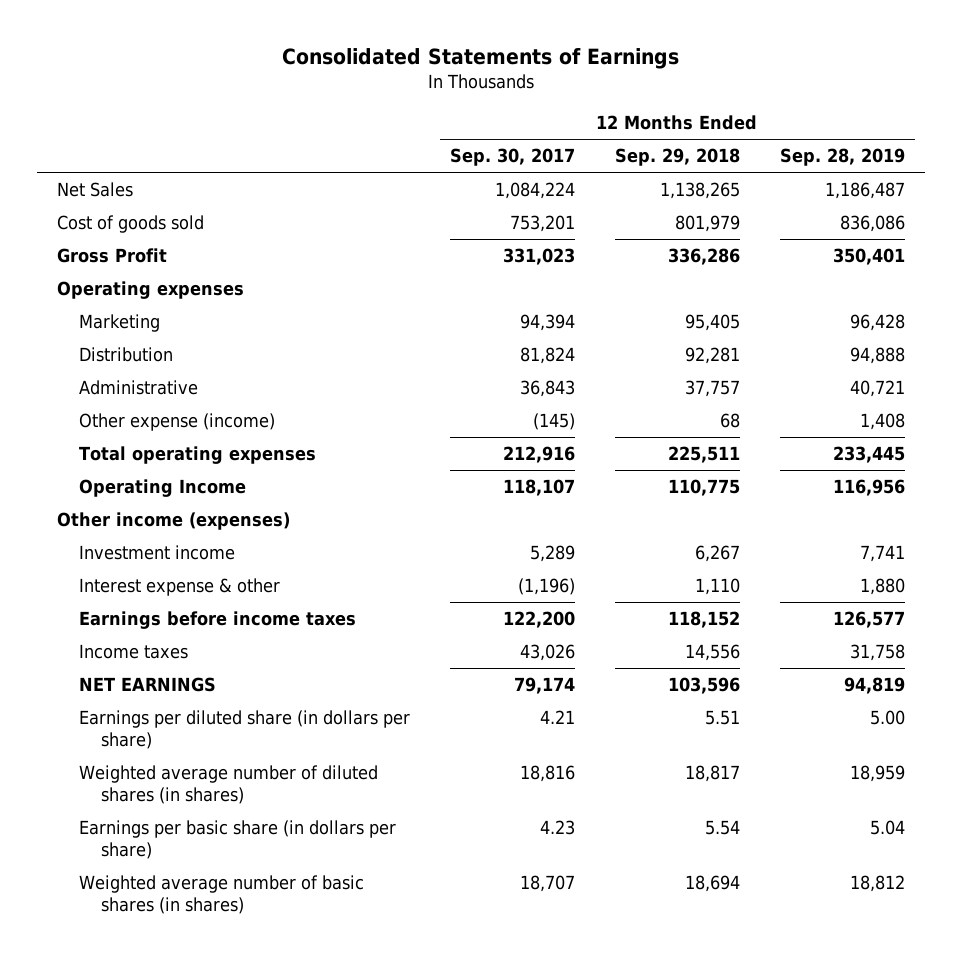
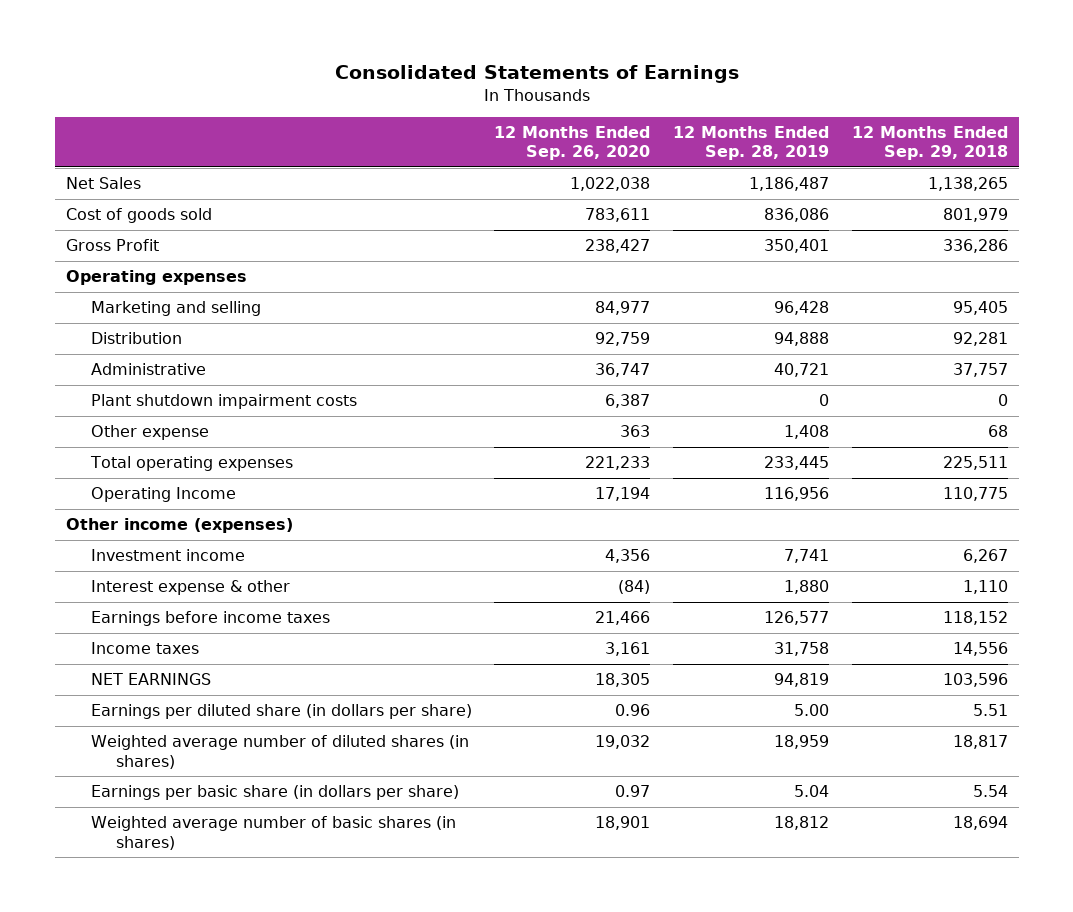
- | 12 Months Ended Sep. 30, 2017 | 12 Months Ended Sep. 29, 2018 | 12 Months Ended Sep. 28, 2019
+ | 12 Months Ended Sep. 26, 2020 | 12 Months Ended Sep. 28, 2019 | 12 Months Ended Sep. 29, 2018
- Marketing | 94,394 | 95,405 | 96,428
+ Marketing and selling | 84,977 | 96,428 | 95,405
- Other expense (income) | (145) | 68 | 1,408
+ Plant shutdown impairment costs | 6,387 | 0 | 0
+ Other expense | 363 | 1,408 | 68

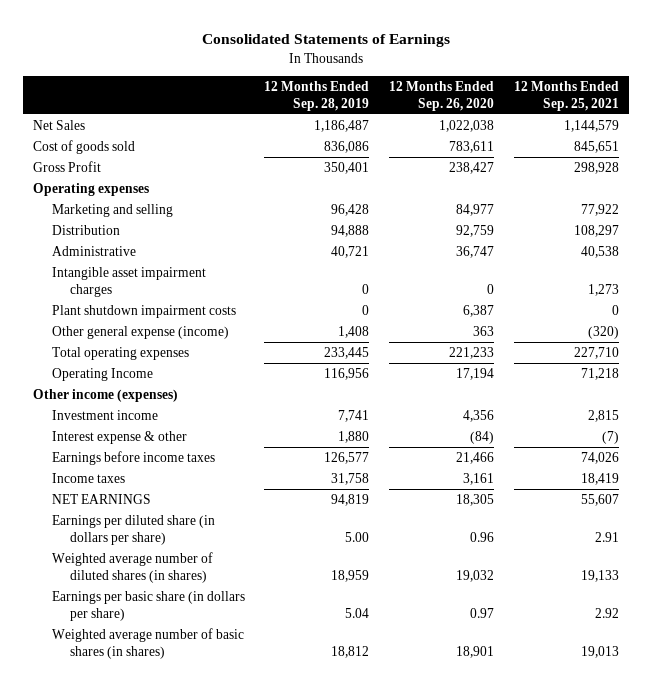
- | 12 Months Ended Sep. 26, 2020 | 12 Months Ended Sep. 28, 2019 | 12 Months Ended Sep. 29, 2018
+ | 12 Months Ended Sep. 28, 2019 | 12 Months Ended Sep. 26, 2020 | 12 Months Ended Sep. 25, 2021
+ Intangible asset impairment charges | 0 | 0 | 1,273
- Other expense | 363 | 1,408 | 68
+ Other general expense (income) | 1,408 | 363 | (320)

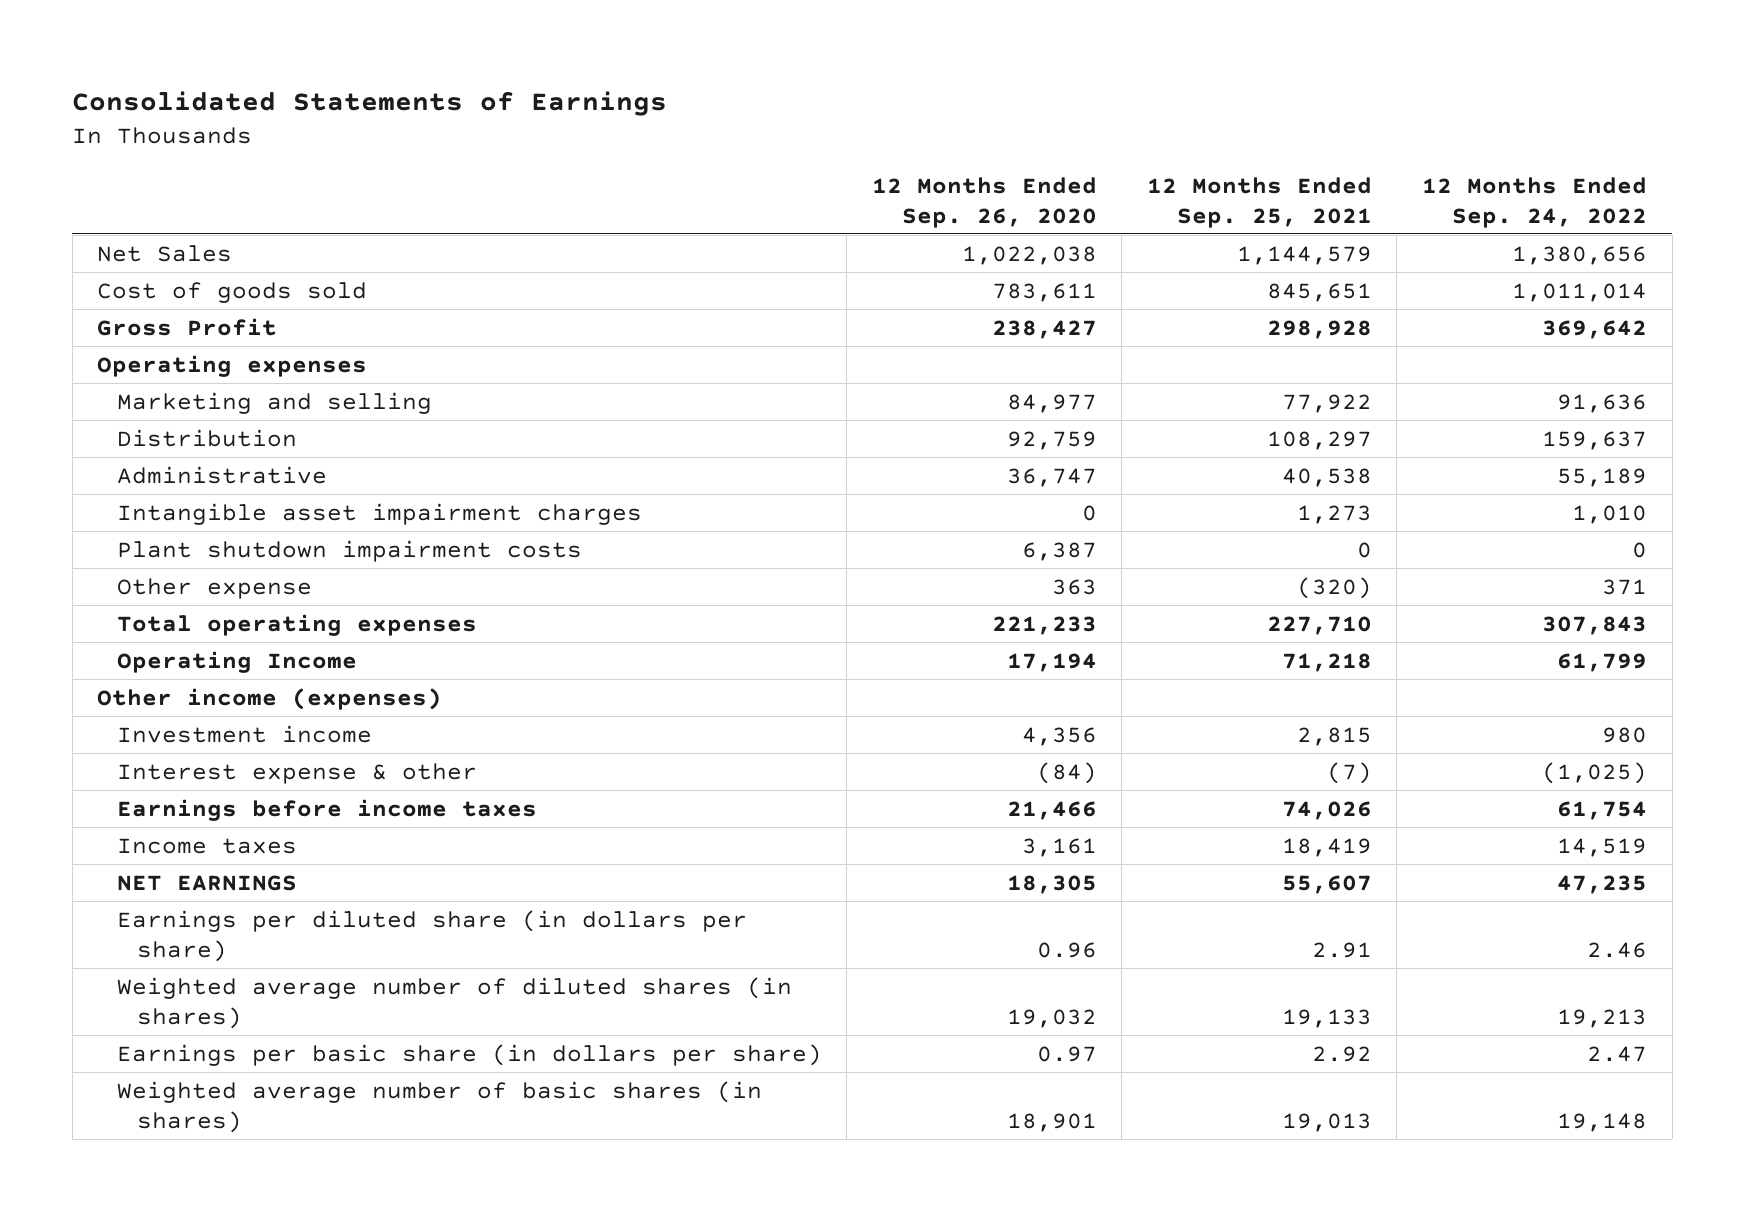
- | 12 Months Ended Sep. 28, 2019 | 12 Months Ended Sep. 26, 2020 | 12 Months Ended Sep. 25, 2021
+ | 12 Months Ended Sep. 26, 2020 | 12 Months Ended Sep. 25, 2021 | 12 Months Ended Sep. 24, 2022
- Other general expense (income) | 1,408 | 363 | (320)
+ Other expense | 363 | (320) | 371

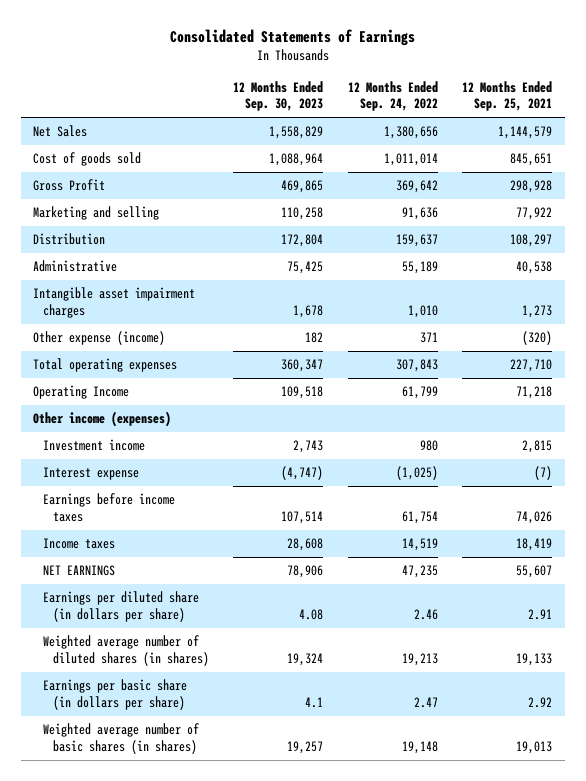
- | 12 Months Ended Sep. 26, 2020 | 12 Months Ended Sep. 25, 2021 | 12 Months Ended Sep. 24, 2022
+ | 12 Months Ended Sep. 30, 2023 | 12 Months Ended Sep. 24, 2022 | 12 Months Ended Sep. 25, 2021
- Operating expenses
- Plant shutdown impairment costs | 6,387 | 0 | 0
- Other expense | 363 | (320) | 371
+ Other expense (income) | 182 | 371 | (320)
- Interest expense & other | (84) | (7) | (1,025)
+ Interest expense | (4,747) | (1,025) | (7)

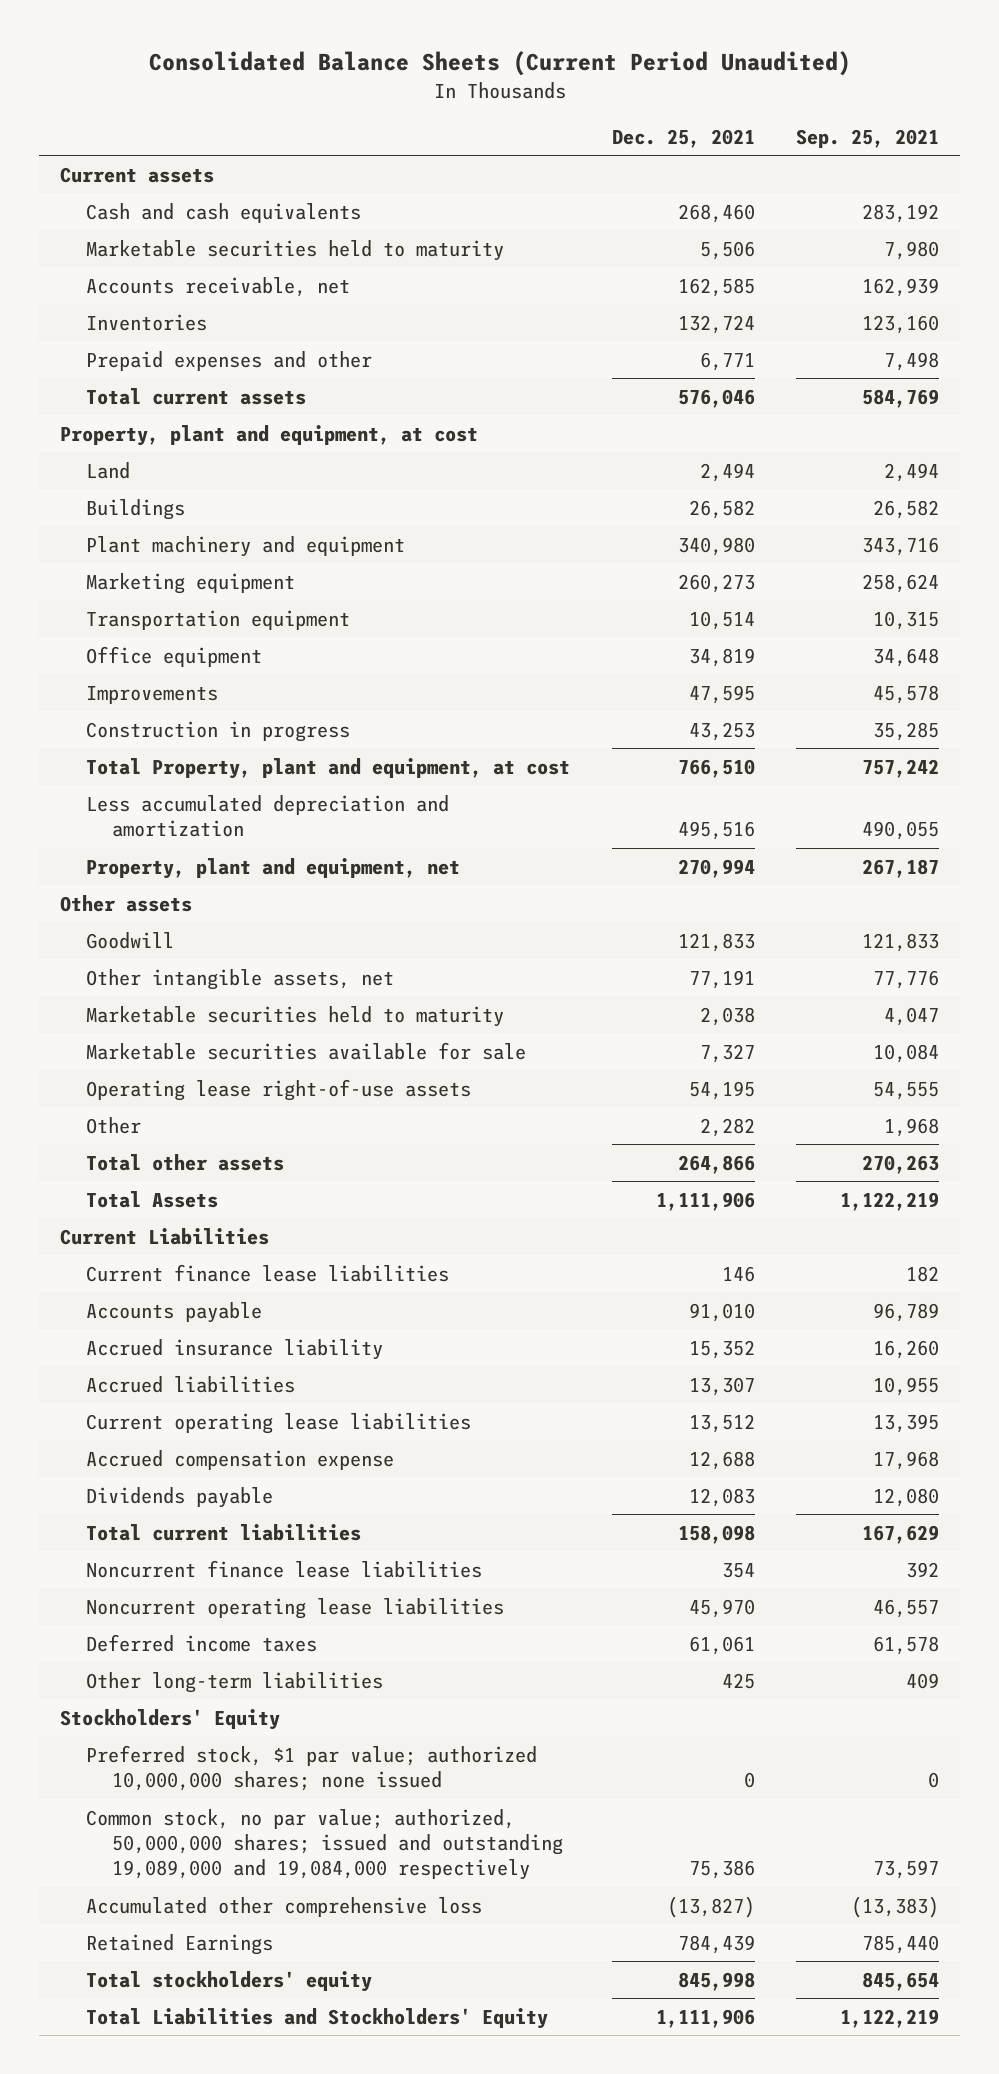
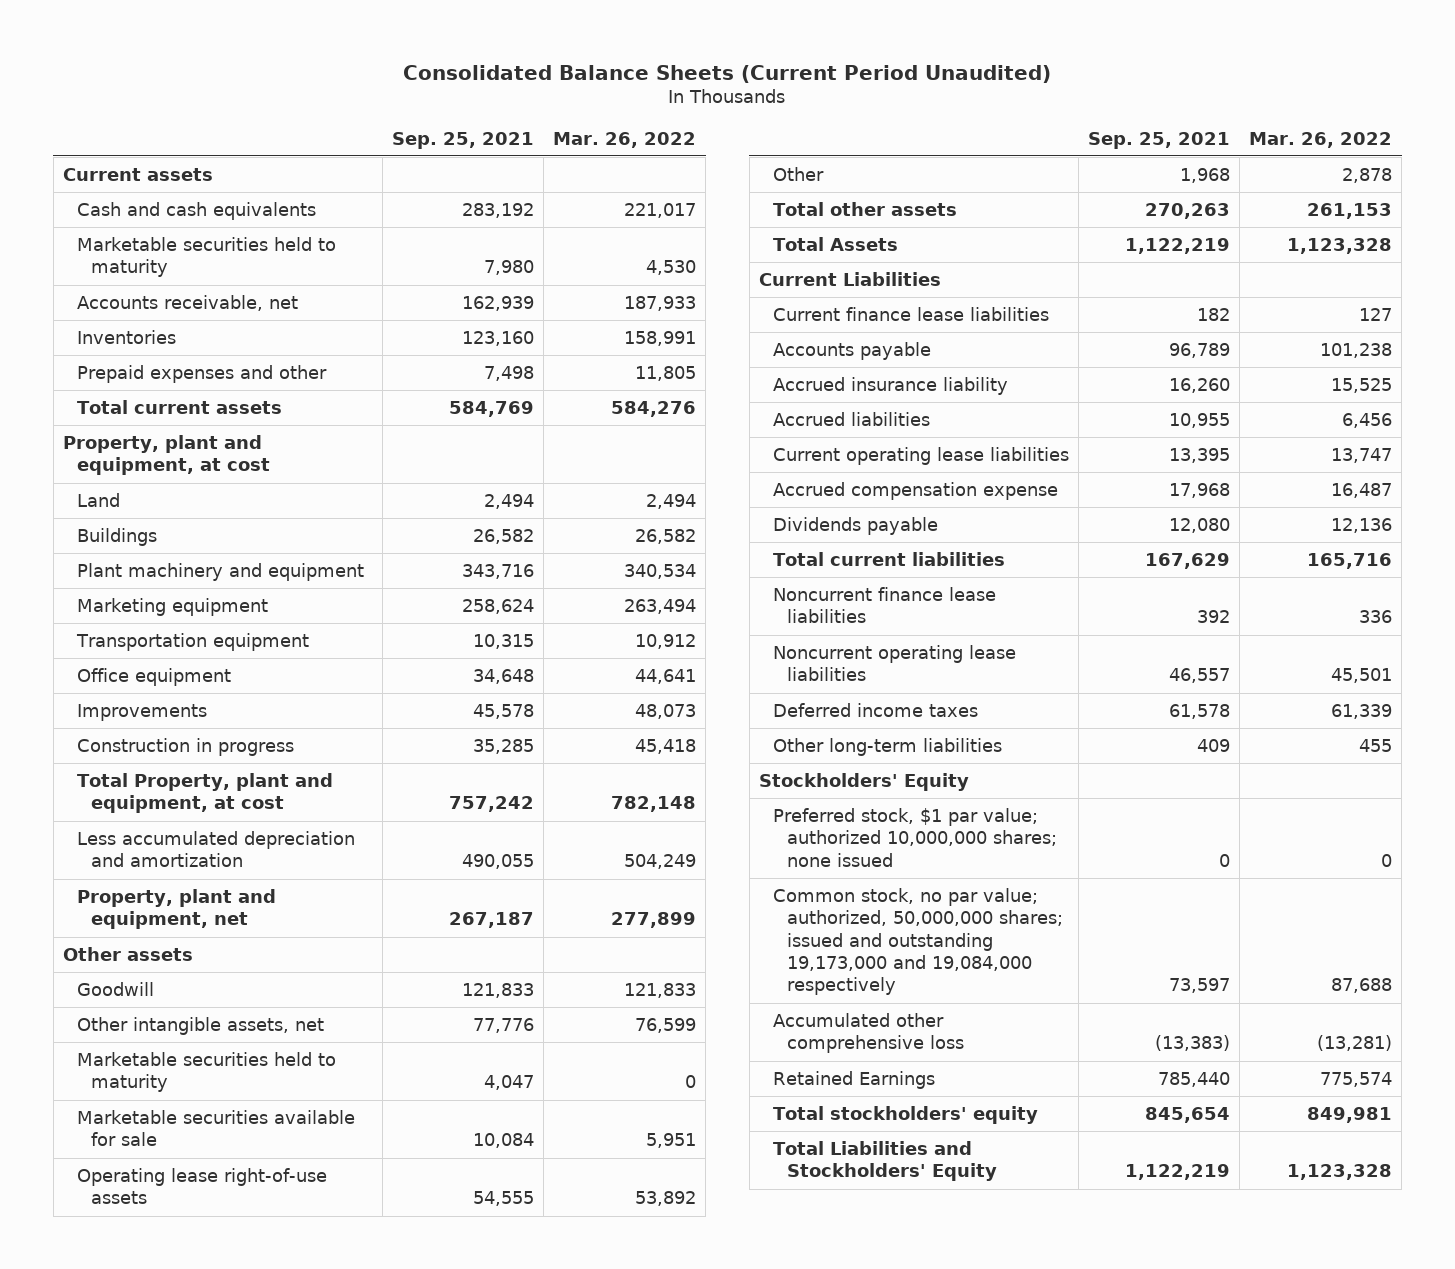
- | Dec. 25, 2021 | Sep. 25, 2021
+ | Sep. 25, 2021 | Mar. 26, 2022
- Common stock, no par value; authorized, 50,000,000 shares; issued and outstanding 19,089,000 and 19,084,000 respectively | 75,386 | 73,597
+ Common stock, no par value; authorized, 50,000,000 shares; issued and outstanding 19,173,000 and 19,084,000 respectively | 73,597 | 87,688

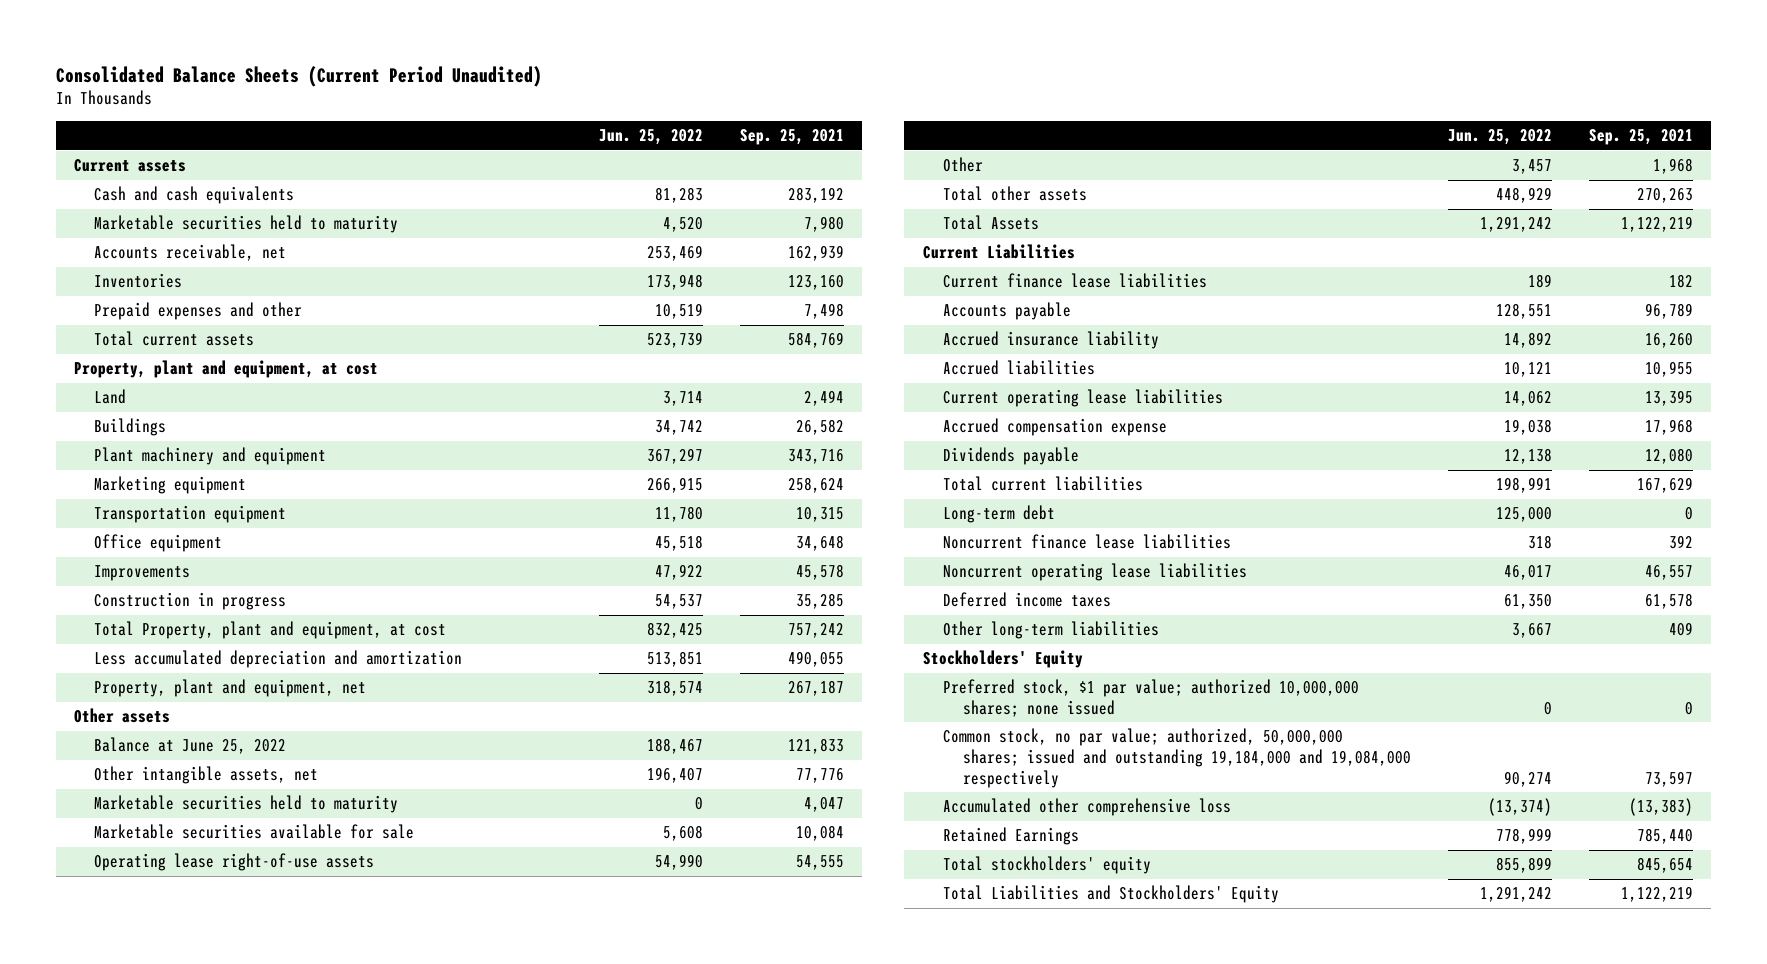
- | Sep. 25, 2021 | Mar. 26, 2022
+ | Jun. 25, 2022 | Sep. 25, 2021
- Goodwill | 121,833 | 121,833
+ Balance at June 25, 2022 | 188,467 | 121,833
+ Long-term debt | 125,000 | 0
- Common stock, no par value; authorized, 50,000,000 shares; issued and outstanding 19,173,000 and 19,084,000 respectively | 73,597 | 87,688
+ Common stock, no par value; authorized, 50,000,000 shares; issued and outstanding 19,184,000 and 19,084,000 respectively | 90,274 | 73,597

